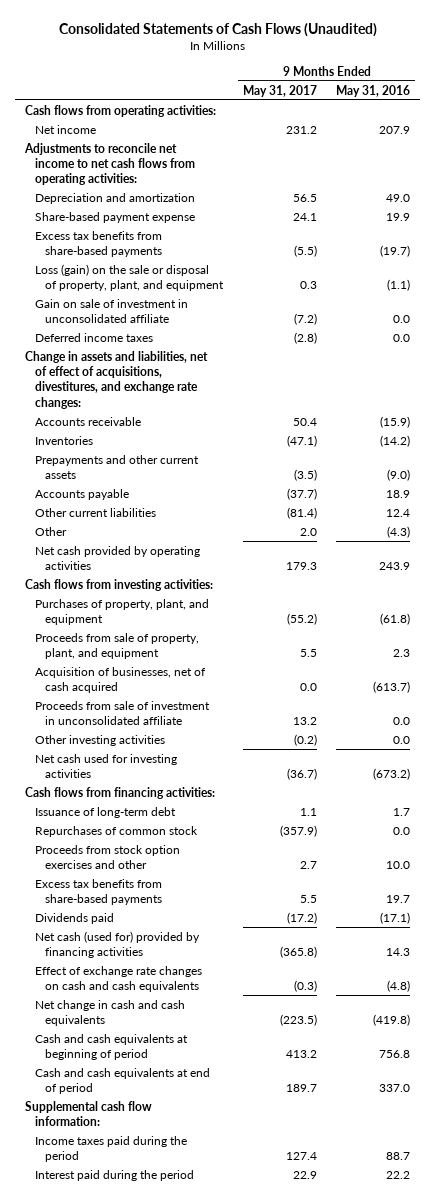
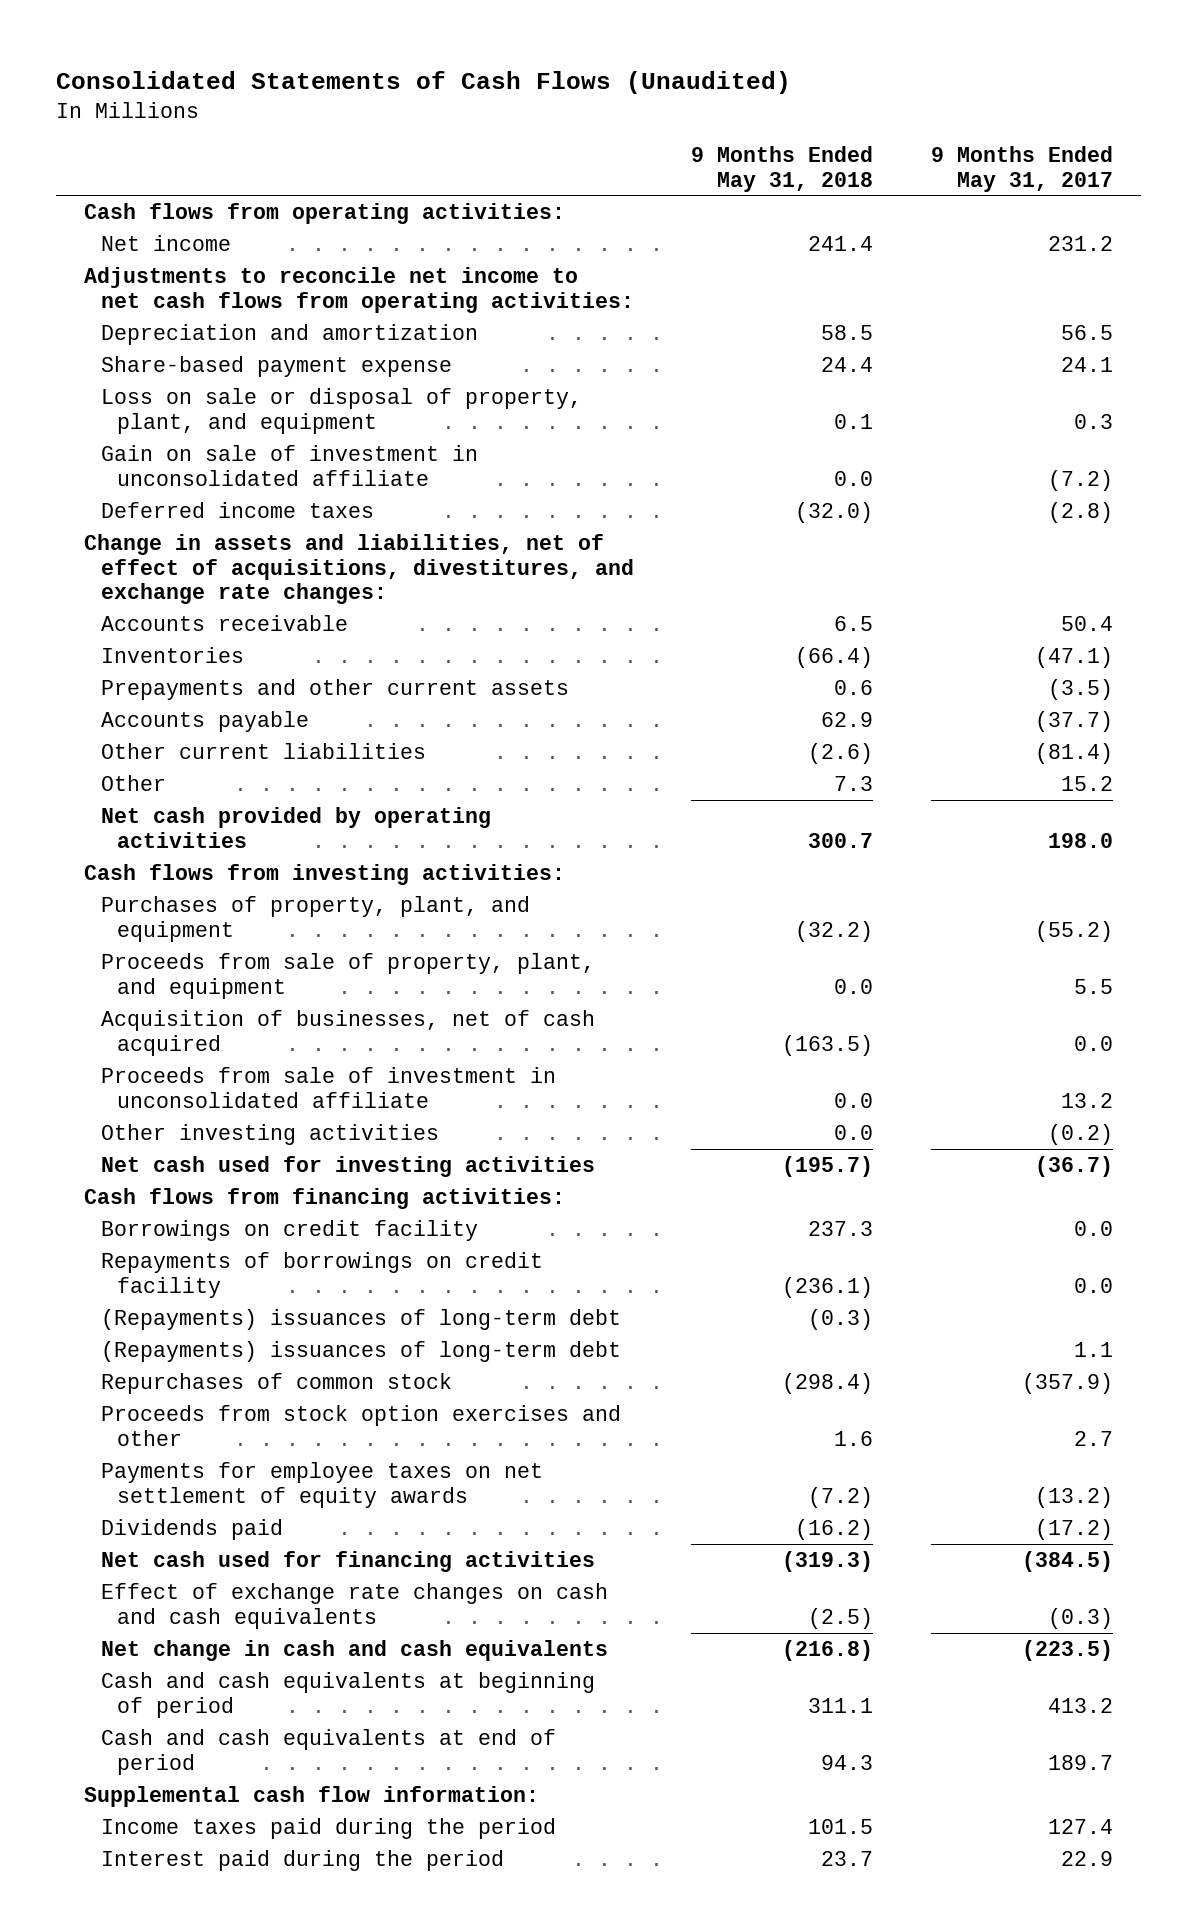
- | 9 Months Ended May 31, 2017 | 9 Months Ended May 31, 2016
+ | 9 Months Ended May 31, 2018 | 9 Months Ended May 31, 2017
- Excess tax benefits from share-based payments | (5.5) | (19.7)
- Loss (gain) on the sale or disposal of property, plant, and equipment | 0.3 | (1.1)
+ Loss on sale or disposal of property, plant, and equipment | 0.1 | 0.3
- Other | 2.0 | (4.3)
- Net cash provided by operating activities | 179.3 | 243.9
+ Other | 7.3 | 15.2
+ Net cash provided by operating activities | 300.7 | 198.0
- Issuance of long-term debt | 1.1 | 1.7
+ Borrowings on credit facility | 237.3 | 0.0
+ Repayments of borrowings on credit facility | (236.1) | 0.0
+ (Repayments) issuances of long-term debt | (0.3) |
+ (Repayments) issuances of long-term debt | | 1.1
- Excess tax benefits from share-based payments | 5.5 | 19.7
+ Payments for employee taxes on net settlement of equity awards | (7.2) | (13.2)
- Net cash (used for) provided by financing activities | (365.8) | 14.3
+ Net cash used for financing activities | (319.3) | (384.5)

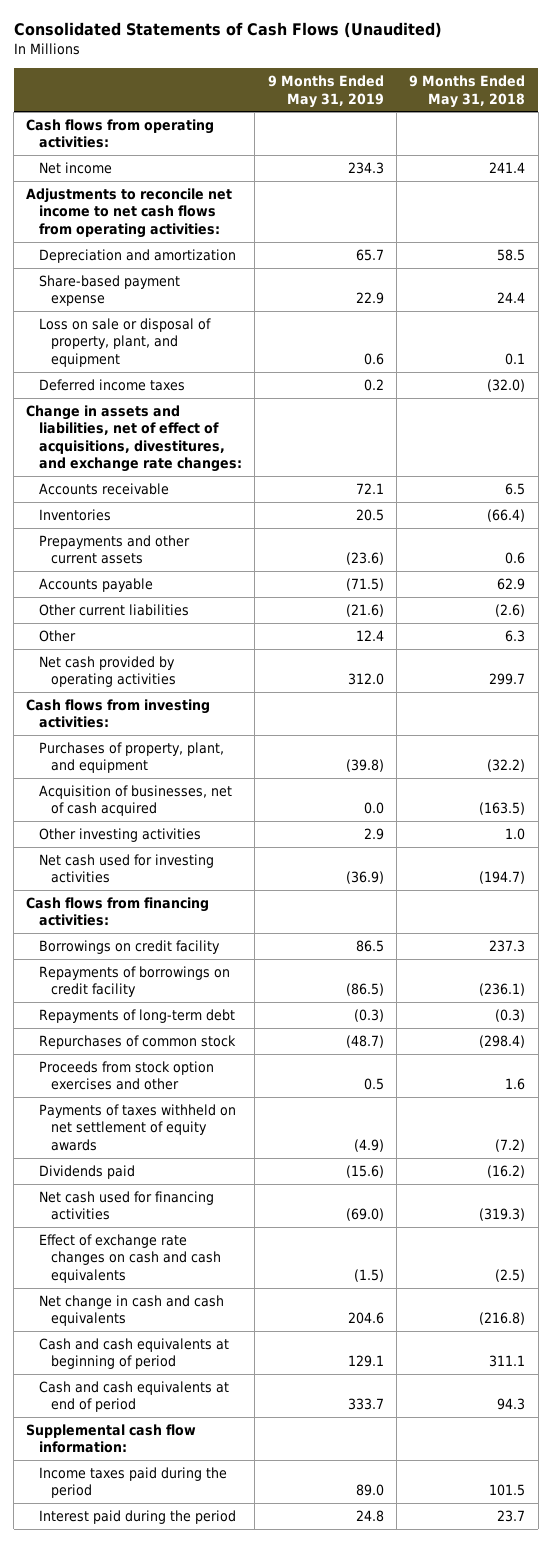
- | 9 Months Ended May 31, 2018 | 9 Months Ended May 31, 2017
+ | 9 Months Ended May 31, 2019 | 9 Months Ended May 31, 2018
- Gain on sale of investment in unconsolidated affiliate | 0.0 | (7.2)
- Other | 7.3 | 15.2
- Net cash provided by operating activities | 300.7 | 198.0
+ Other | 12.4 | 6.3
+ Net cash provided by operating activities | 312.0 | 299.7
- Proceeds from sale of property, plant, and equipment | 0.0 | 5.5
- Proceeds from sale of investment in unconsolidated affiliate | 0.0 | 13.2
- Other investing activities | 0.0 | (0.2)
- Net cash used for investing activities | (195.7) | (36.7)
+ Other investing activities | 2.9 | 1.0
+ Net cash used for investing activities | (36.9) | (194.7)
- (Repayments) issuances of long-term debt | (0.3) |
- (Repayments) issuances of long-term debt | | 1.1
+ Repayments of long-term debt | (0.3) | (0.3)
- Payments for employee taxes on net settlement of equity awards | (7.2) | (13.2)
+ Payments of taxes withheld on net settlement of equity awards | (4.9) | (7.2)

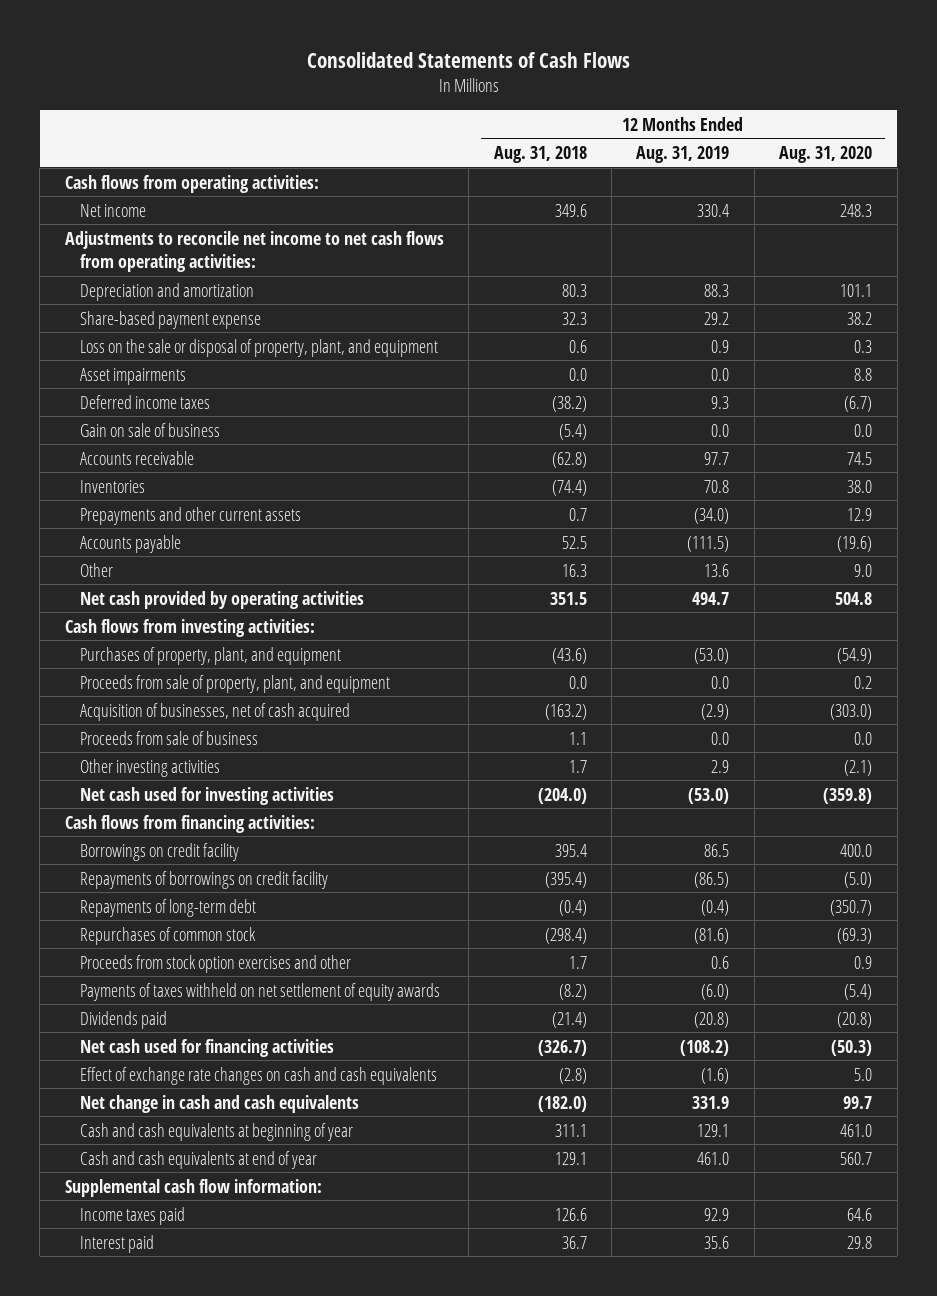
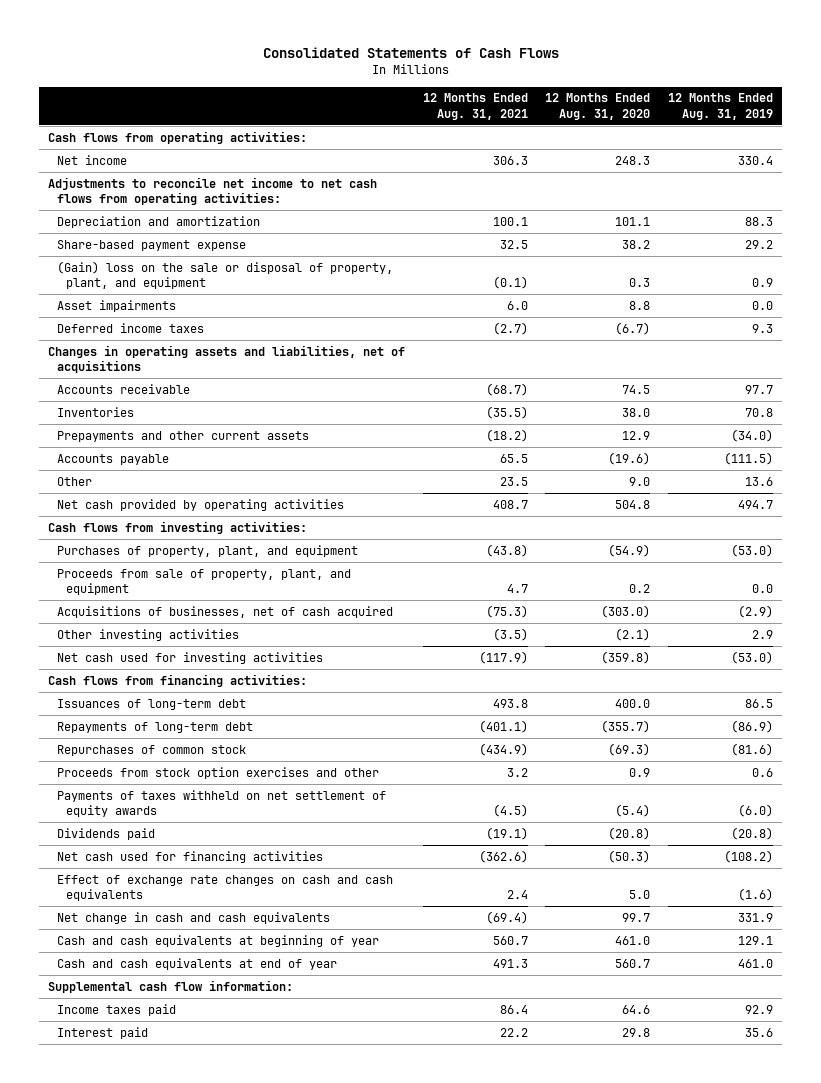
- | 12 Months Ended Aug. 31, 2018 | 12 Months Ended Aug. 31, 2019 | 12 Months Ended Aug. 31, 2020
+ | 12 Months Ended Aug. 31, 2021 | 12 Months Ended Aug. 31, 2020 | 12 Months Ended Aug. 31, 2019
- Loss on the sale or disposal of property, plant, and equipment | 0.6 | 0.9 | 0.3
+ (Gain) loss on the sale or disposal of property, plant, and equipment | (0.1) | 0.3 | 0.9
- Gain on sale of business | (5.4) | 0.0 | 0.0
+ Changes in operating assets and liabilities, net of acquisitions
- Acquisition of businesses, net of cash acquired | (163.2) | (2.9) | (303.0)
- Proceeds from sale of business | 1.1 | 0.0 | 0.0
+ Acquisitions of businesses, net of cash acquired | (75.3) | (303.0) | (2.9)
- Borrowings on credit facility | 395.4 | 86.5 | 400.0
- Repayments of borrowings on credit facility | (395.4) | (86.5) | (5.0)
- Repayments of long-term debt | (0.4) | (0.4) | (350.7)
+ Issuances of long-term debt | 493.8 | 400.0 | 86.5
+ Repayments of long-term debt | (401.1) | (355.7) | (86.9)

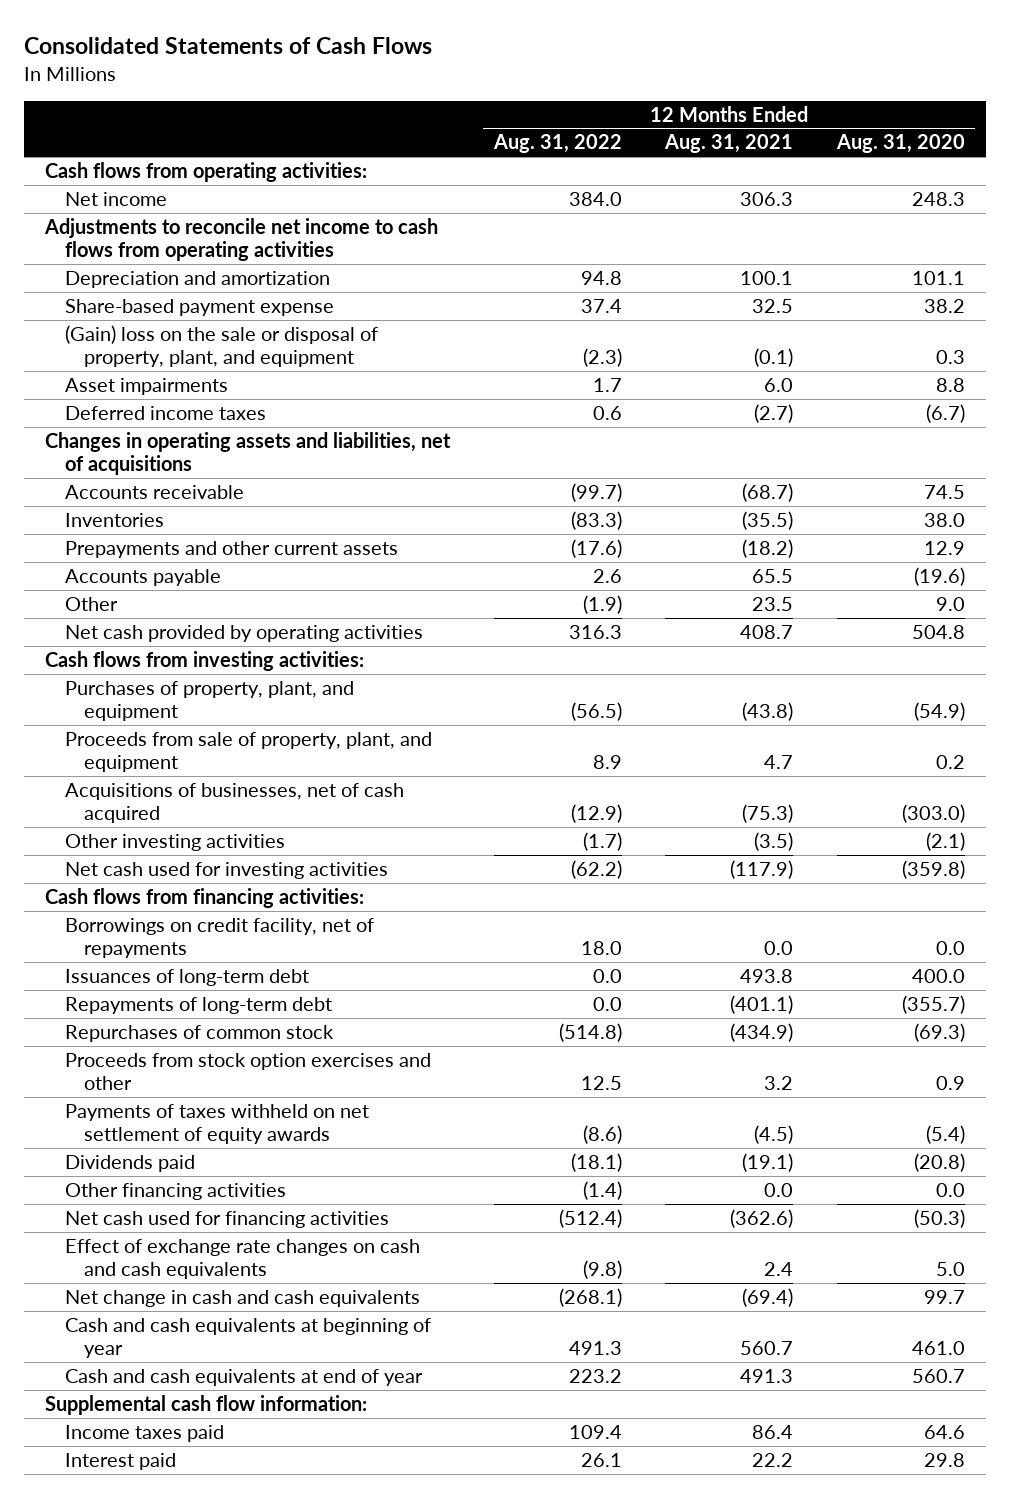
- | 12 Months Ended Aug. 31, 2021 | 12 Months Ended Aug. 31, 2020 | 12 Months Ended Aug. 31, 2019
+ | 12 Months Ended Aug. 31, 2022 | 12 Months Ended Aug. 31, 2021 | 12 Months Ended Aug. 31, 2020
- Adjustments to reconcile net income to net cash flows from operating activities:
+ Adjustments to reconcile net income to cash flows from operating activities
+ Borrowings on credit facility, net of repayments | 18.0 | 0.0 | 0.0
+ Other financing activities | (1.4) | 0.0 | 0.0

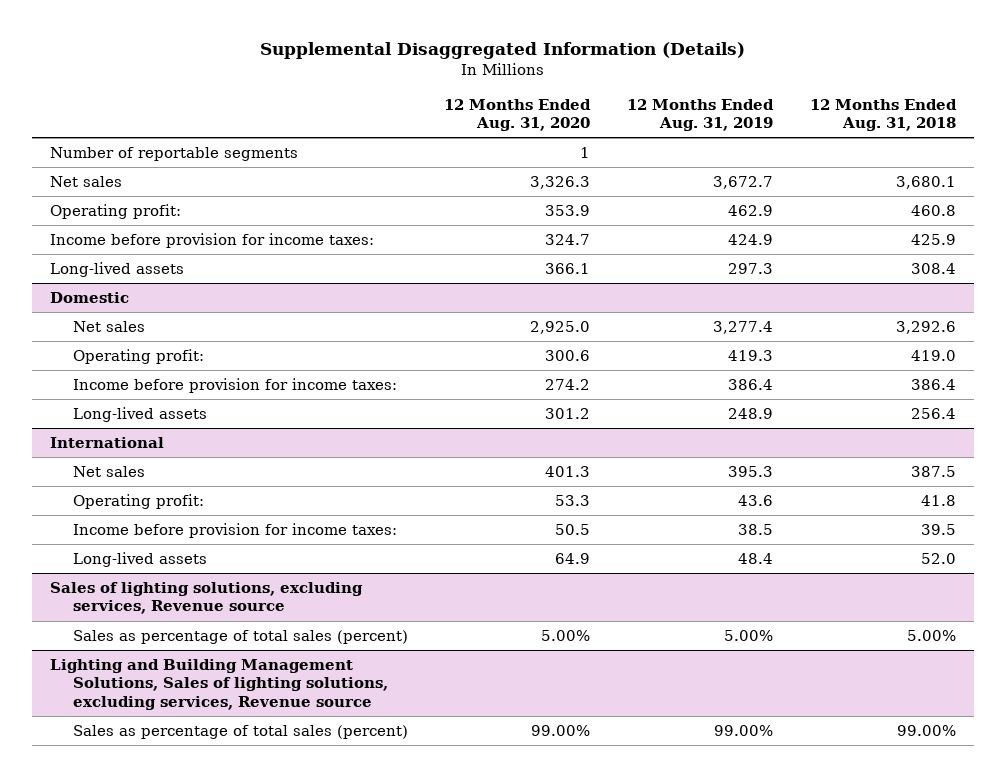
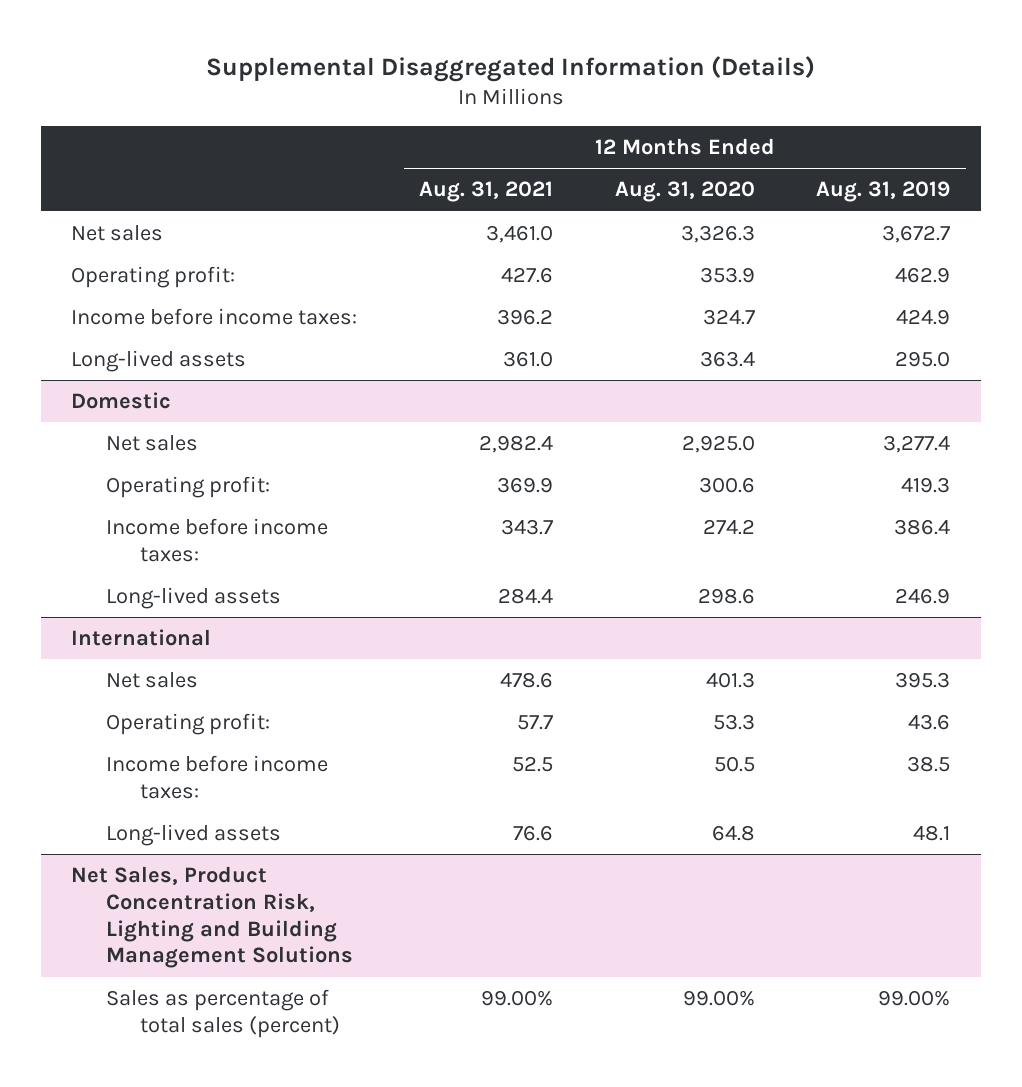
- | 12 Months Ended Aug. 31, 2020 | 12 Months Ended Aug. 31, 2019 | 12 Months Ended Aug. 31, 2018
+ | 12 Months Ended Aug. 31, 2021 | 12 Months Ended Aug. 31, 2020 | 12 Months Ended Aug. 31, 2019
- Number of reportable segments | 1 | |
- Income before provision for income taxes: | 324.7 | 424.9 | 425.9
- Long-lived assets | 366.1 | 297.3 | 308.4
+ Income before income taxes: | 396.2 | 324.7 | 424.9
+ Long-lived assets | 361.0 | 363.4 | 295.0
@ Domestic
- Income before provision for income taxes: | 274.2 | 386.4 | 386.4
- Long-lived assets | 301.2 | 248.9 | 256.4
+ Income before income taxes: | 343.7 | 274.2 | 386.4
+ Long-lived assets | 284.4 | 298.6 | 246.9
@ International
- Income before provision for income taxes: | 50.5 | 38.5 | 39.5
- Long-lived assets | 64.9 | 48.4 | 52.0
- Sales of lighting solutions, excluding services, Revenue source
- Sales as percentage of total sales (percent) | 5.00% | 5.00% | 5.00%
- Lighting and Building Management Solutions, Sales of lighting solutions, excluding services, Revenue source
@ International
+ Income before income taxes: | 52.5 | 50.5 | 38.5
+ Long-lived assets | 76.6 | 64.8 | 48.1
+ Net Sales, Product Concentration Risk, Lighting and Building Management Solutions

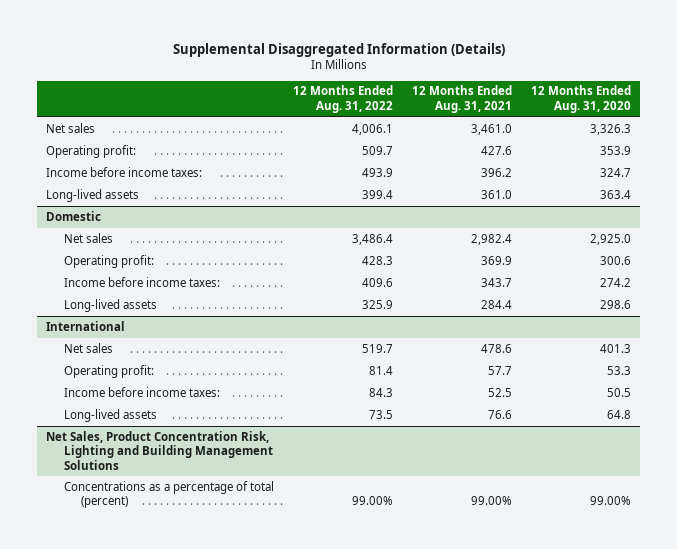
- | 12 Months Ended Aug. 31, 2021 | 12 Months Ended Aug. 31, 2020 | 12 Months Ended Aug. 31, 2019
+ | 12 Months Ended Aug. 31, 2022 | 12 Months Ended Aug. 31, 2021 | 12 Months Ended Aug. 31, 2020
@ Net Sales, Product Concentration Risk, Lighting and Building Management Solutions
- Sales as percentage of total sales (percent) | 99.00% | 99.00% | 99.00%
+ Concentrations as a percentage of total (percent) | 99.00% | 99.00% | 99.00%

